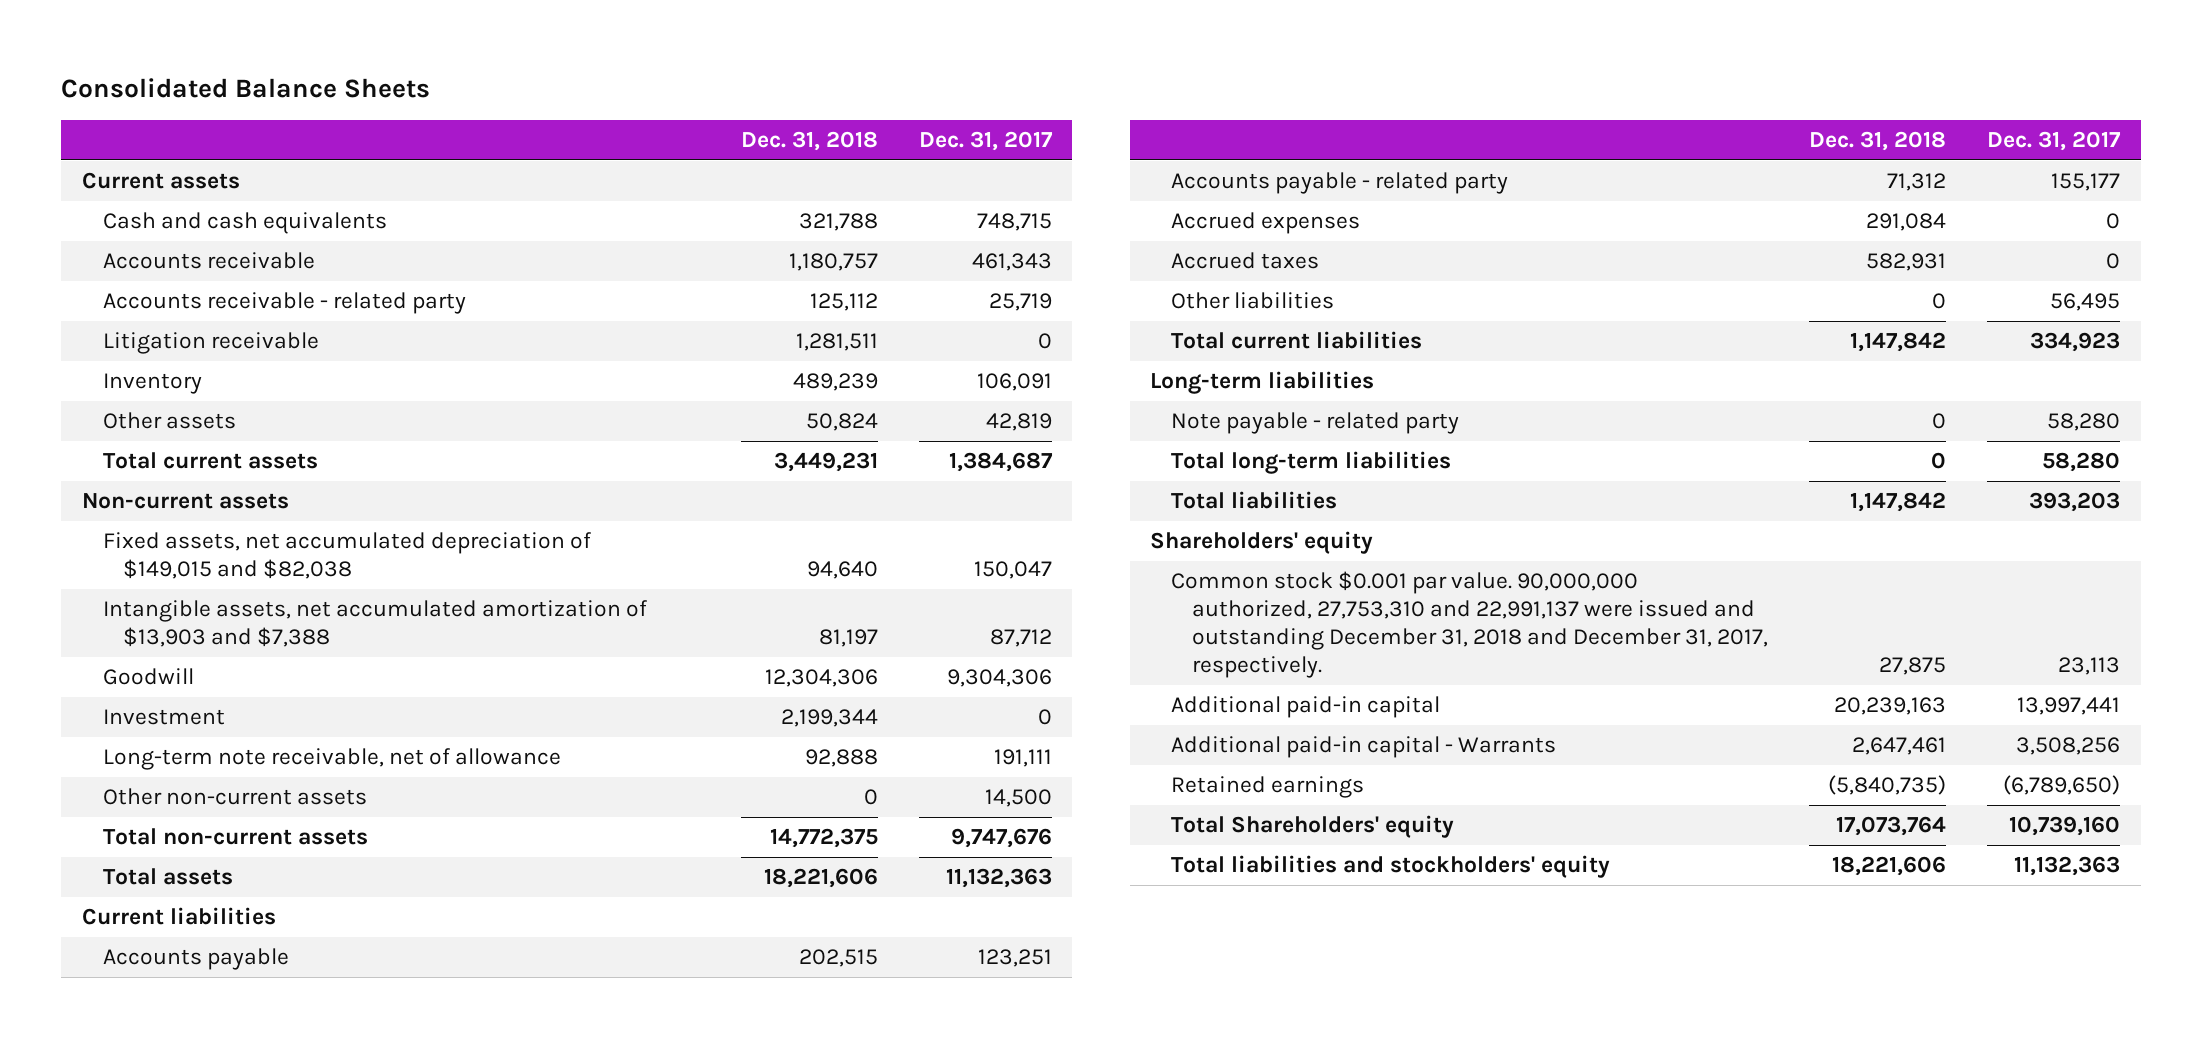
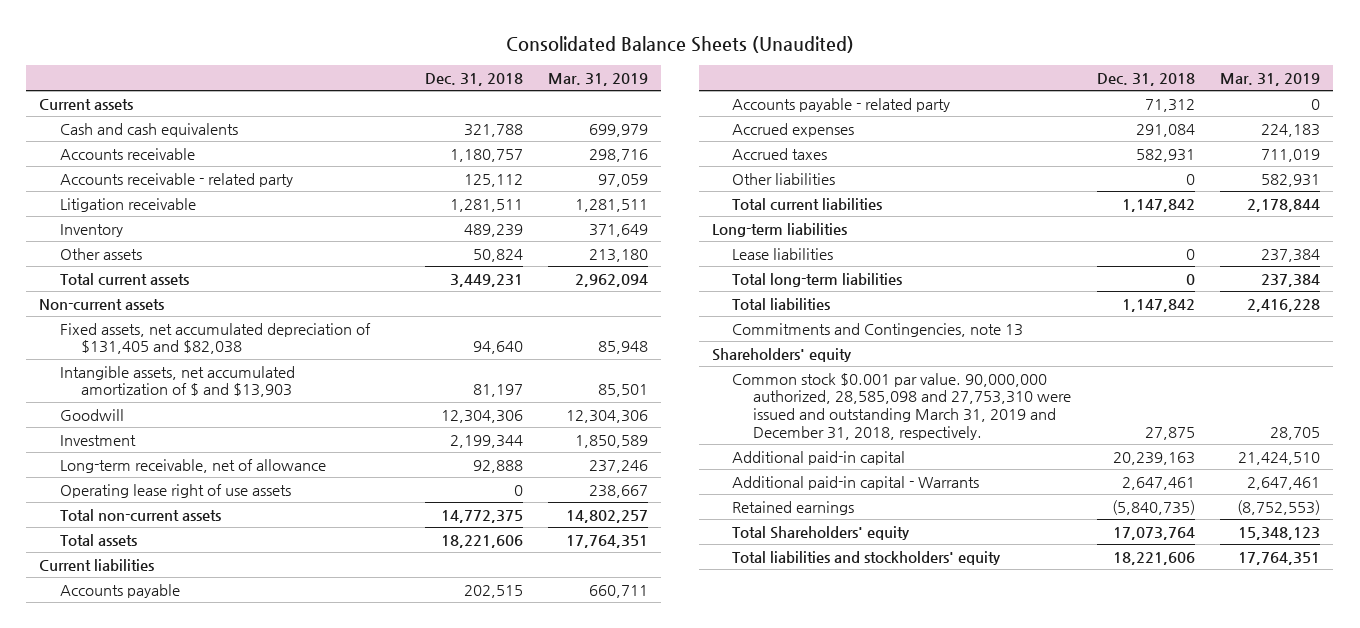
- Consolidated Balance Sheets
+ Consolidated Balance Sheets (Unaudited)
- | Dec. 31, 2018 | Dec. 31, 2017
+ | Dec. 31, 2018 | Mar. 31, 2019
- Fixed assets, net accumulated depreciation of $149,015 and $82,038 | 94,640 | 150,047
- Intangible assets, net accumulated amortization of $13,903 and $7,388 | 81,197 | 87,712
+ Fixed assets, net accumulated depreciation of $131,405 and $82,038 | 94,640 | 85,948
+ Intangible assets, net accumulated amortization of $ and $13,903 | 81,197 | 85,501
- Long-term note receivable, net of allowance | 92,888 | 191,111
- Other non-current assets | 0 | 14,500
+ Long-term receivable, net of allowance | 92,888 | 237,246
+ Operating lease right of use assets | 0 | 238,667
- Note payable - related party | 0 | 58,280
+ Lease liabilities | 0 | 237,384
+ Commitments and Contingencies, note 13
- Common stock $0.001 par value. 90,000,000 authorized, 27,753,310 and 22,991,137 were issued and outstanding December 31, 2018 and December 31, 2017, respectively. | 27,875 | 23,113
+ Common stock $0.001 par value. 90,000,000 authorized, 28,585,098 and 27,753,310 were issued and outstanding March 31, 2019 and December 31, 2018, respectively. | 27,875 | 28,705

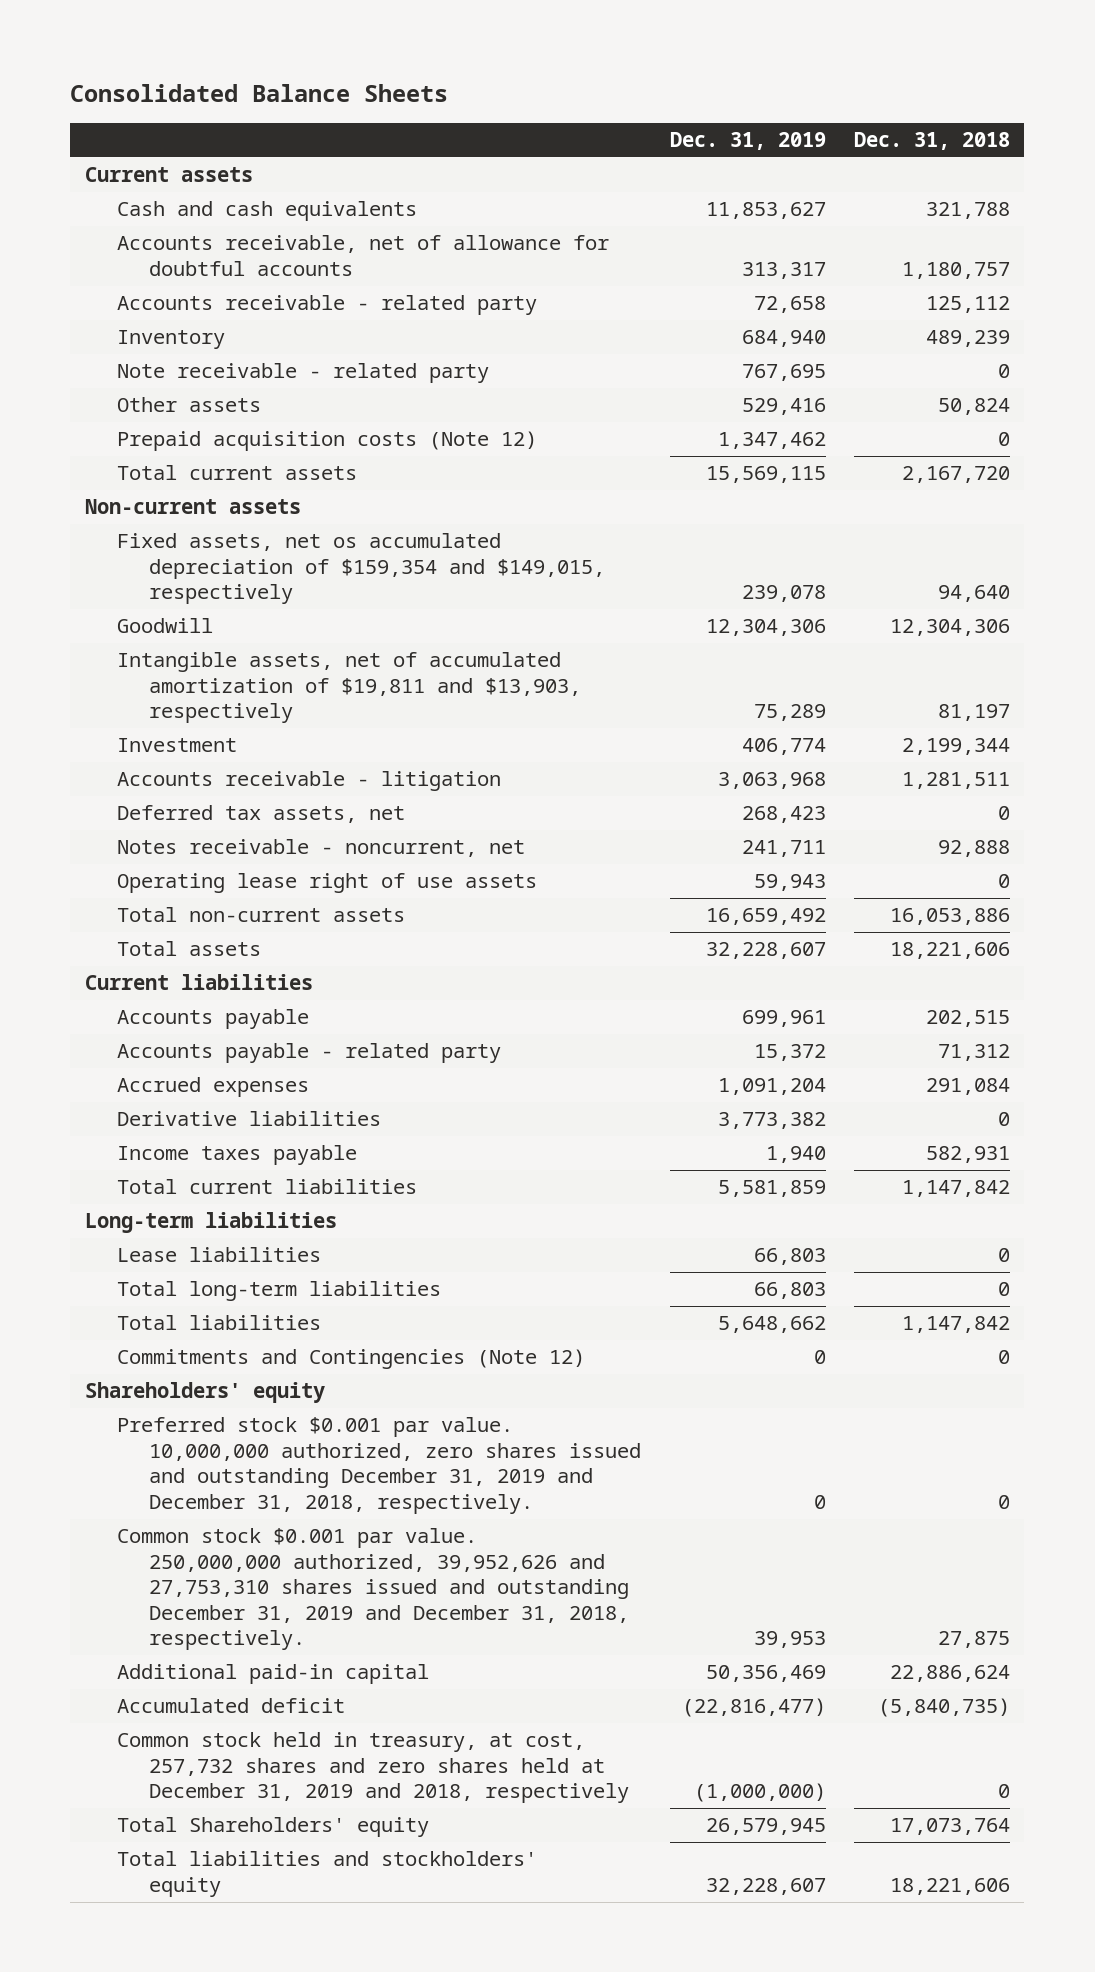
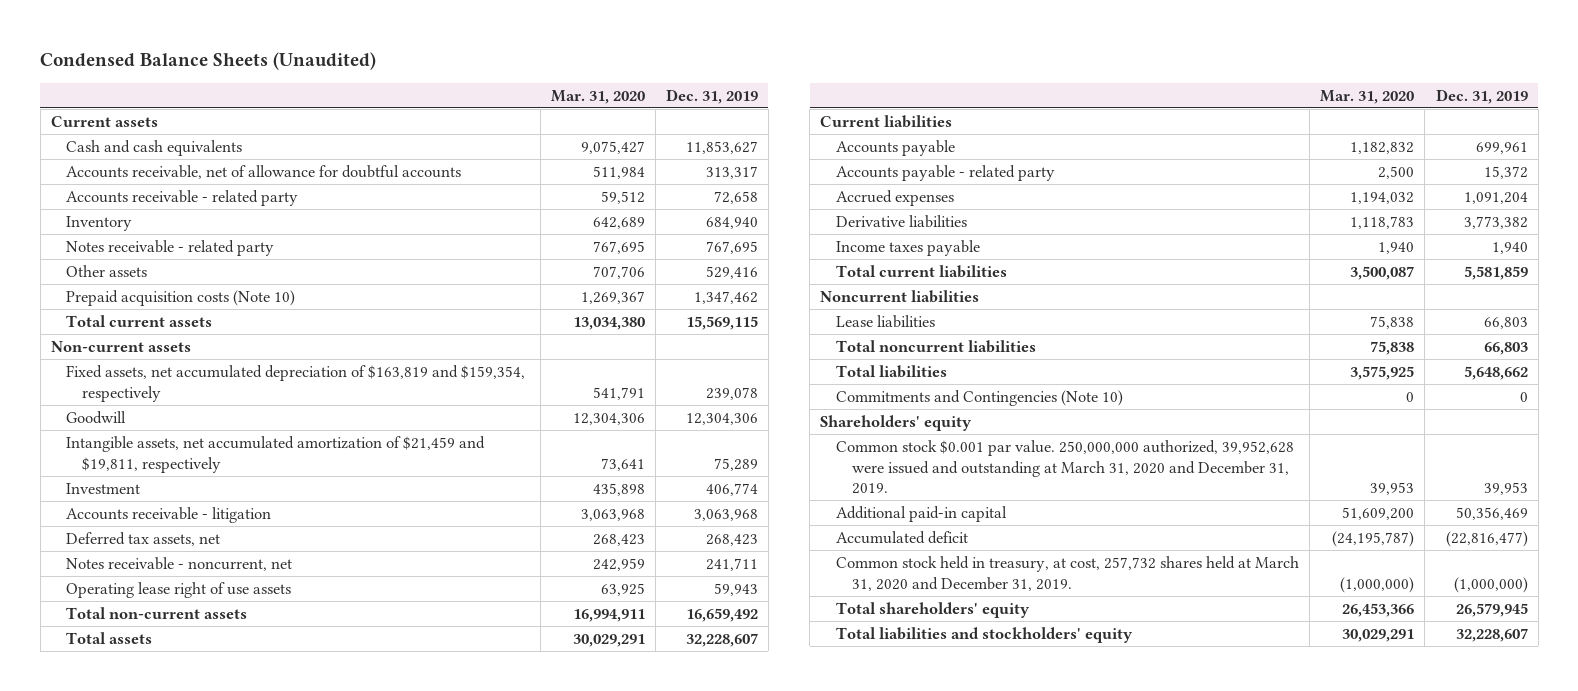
- Consolidated Balance Sheets
+ Condensed Balance Sheets (Unaudited)
- | Dec. 31, 2019 | Dec. 31, 2018
+ | Mar. 31, 2020 | Dec. 31, 2019
- Note receivable - related party | 767,695 | 0
+ Notes receivable - related party | 767,695 | 767,695
- Prepaid acquisition costs (Note 12) | 1,347,462 | 0
+ Prepaid acquisition costs (Note 10) | 1,269,367 | 1,347,462
- Fixed assets, net os accumulated depreciation of $159,354 and $149,015, respectively | 239,078 | 94,640
+ Fixed assets, net accumulated depreciation of $163,819 and $159,354, respectively | 541,791 | 239,078
- Intangible assets, net of accumulated amortization of $19,811 and $13,903, respectively | 75,289 | 81,197
+ Intangible assets, net accumulated amortization of $21,459 and $19,811, respectively | 73,641 | 75,289
- Long-term liabilities
+ Noncurrent liabilities
- Total long-term liabilities | 66,803 | 0
+ Total noncurrent liabilities | 75,838 | 66,803
- Commitments and Contingencies (Note 12) | 0 | 0
+ Commitments and Contingencies (Note 10) | 0 | 0
- Preferred stock $0.001 par value. 10,000,000 authorized, zero shares issued and outstanding December 31, 2019 and December 31, 2018, respectively. | 0 | 0
- Common stock $0.001 par value. 250,000,000 authorized, 39,952,626 and 27,753,310 shares issued and outstanding December 31, 2019 and December 31, 2018, respectively. | 39,953 | 27,875
+ Common stock $0.001 par value. 250,000,000 authorized, 39,952,628 were issued and outstanding at March 31, 2020 and December 31, 2019. | 39,953 | 39,953
- Common stock held in treasury, at cost, 257,732 shares and zero shares held at December 31, 2019 and 2018, respectively | (1,000,000) | 0
- Total Shareholders' equity | 26,579,945 | 17,073,764
+ Common stock held in treasury, at cost, 257,732 shares held at March 31, 2020 and December 31, 2019. | (1,000,000) | (1,000,000)
+ Total shareholders' equity | 26,453,366 | 26,579,945

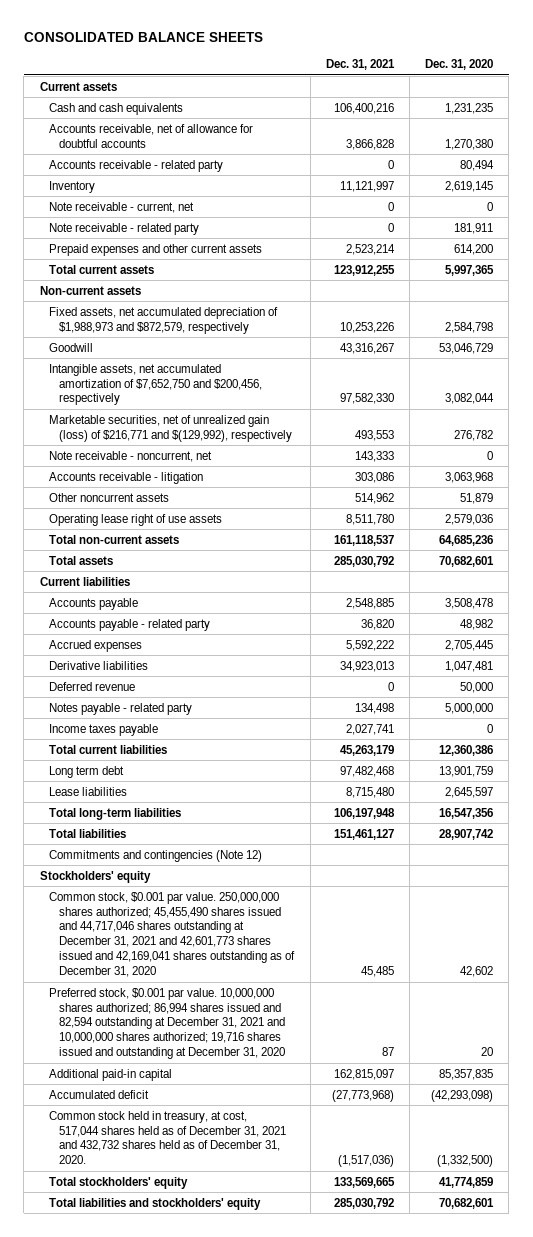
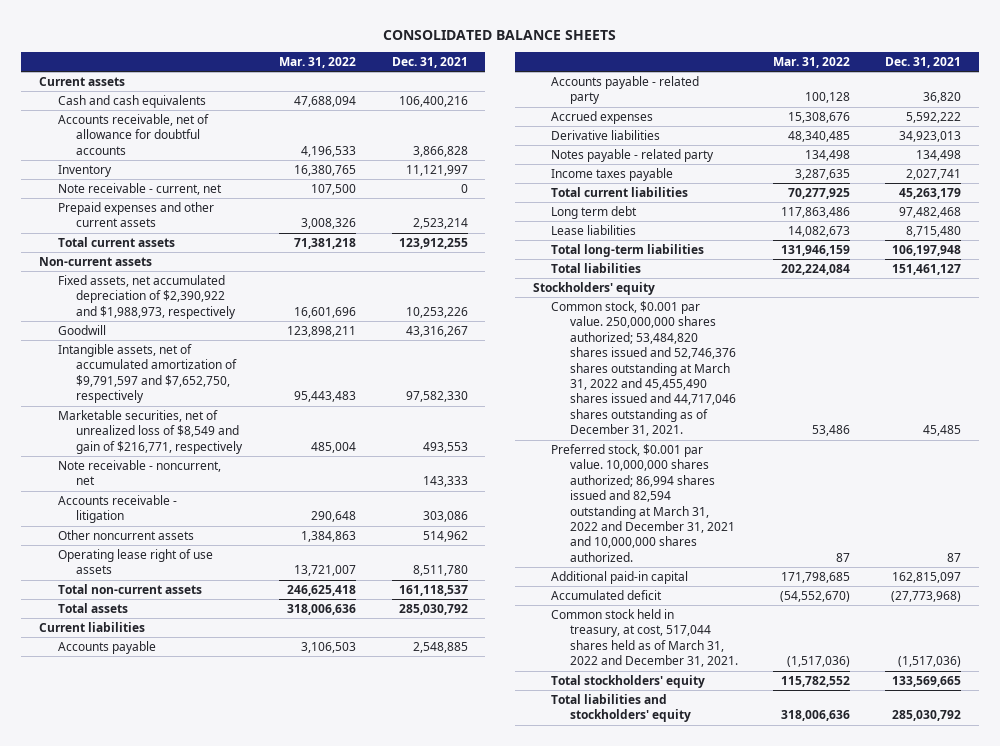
- | Dec. 31, 2021 | Dec. 31, 2020
+ | Mar. 31, 2022 | Dec. 31, 2021
- Accounts receivable - related party | 0 | 80,494
- Note receivable - related party | 0 | 181,911
- Fixed assets, net accumulated depreciation of $1,988,973 and $872,579, respectively | 10,253,226 | 2,584,798
+ Fixed assets, net accumulated depreciation of $2,390,922 and $1,988,973, respectively | 16,601,696 | 10,253,226
- Intangible assets, net accumulated amortization of $7,652,750 and $200,456, respectively | 97,582,330 | 3,082,044
- Marketable securities, net of unrealized gain (loss) of $216,771 and $(129,992), respectively | 493,553 | 276,782
+ Intangible assets, net of accumulated amortization of $9,791,597 and $7,652,750, respectively | 95,443,483 | 97,582,330
+ Marketable securities, net of unrealized loss of $8,549 and gain of $216,771, respectively | 485,004 | 493,553
- Deferred revenue | 0 | 50,000
- Commitments and contingencies (Note 12)
- Common stock, $0.001 par value. 250,000,000 shares authorized; 45,455,490 shares issued and 44,717,046 shares outstanding at December 31, 2021 and 42,601,773 shares issued and 42,169,041 shares outstanding as of December 31, 2020 | 45,485 | 42,602
- Preferred stock, $0.001 par value. 10,000,000 shares authorized; 86,994 shares issued and 82,594 outstanding at December 31, 2021 and 10,000,000 shares authorized; 19,716 shares issued and outstanding at December 31, 2020 | 87 | 20
+ Common stock, $0.001 par value. 250,000,000 shares authorized; 53,484,820 shares issued and 52,746,376 shares outstanding at March 31, 2022 and 45,455,490 shares issued and 44,717,046 shares outstanding as of December 31, 2021. | 53,486 | 45,485
+ Preferred stock, $0.001 par value. 10,000,000 shares authorized; 86,994 shares issued and 82,594 outstanding at March 31, 2022 and December 31, 2021 and 10,000,000 shares authorized. | 87 | 87
- Common stock held in treasury, at cost, 517,044 shares held as of December 31, 2021 and 432,732 shares held as of December 31, 2020. | (1,517,036) | (1,332,500)
+ Common stock held in treasury, at cost, 517,044 shares held as of March 31, 2022 and December 31, 2021. | (1,517,036) | (1,517,036)

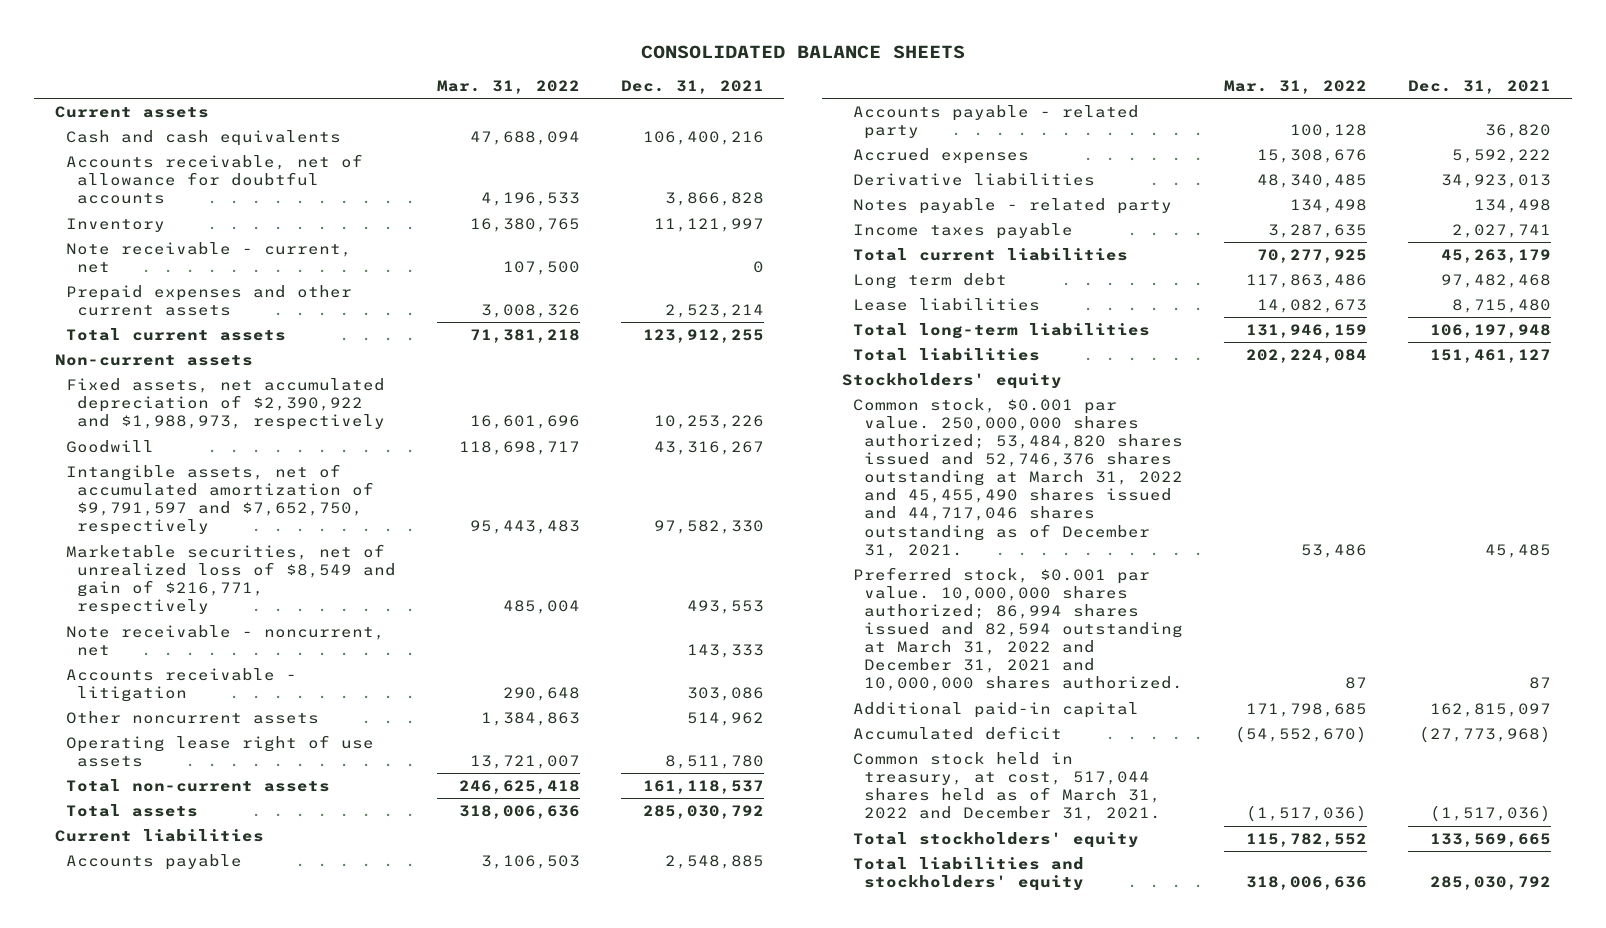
- Goodwill | 123,898,211 | 43,316,267
+ Goodwill | 118,698,717 | 43,316,267

